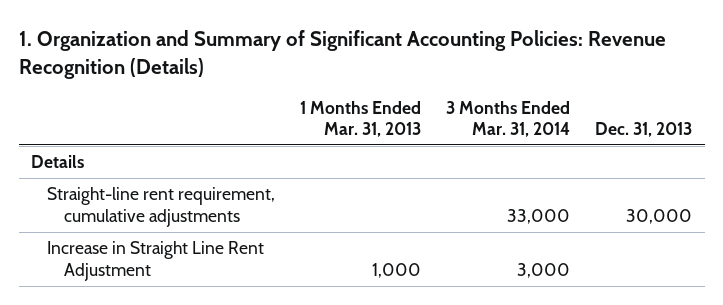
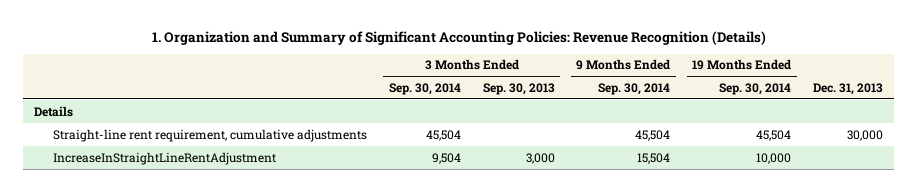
- | 1 Months Ended Mar. 31, 2013 | 3 Months Ended Mar. 31, 2014 | Dec. 31, 2013
+ | 3 Months Ended Sep. 30, 2014 | 3 Months Ended Sep. 30, 2013 | 9 Months Ended Sep. 30, 2014 | 19 Months Ended Sep. 30, 2014 | Dec. 31, 2013
- Increase in Straight Line Rent Adjustment | 1,000 | 3,000 |
+ IncreaseInStraightLineRentAdjustment | 9,504 | 3,000 | 15,504 | 10,000 |

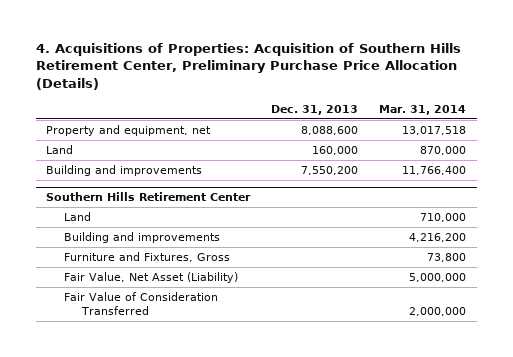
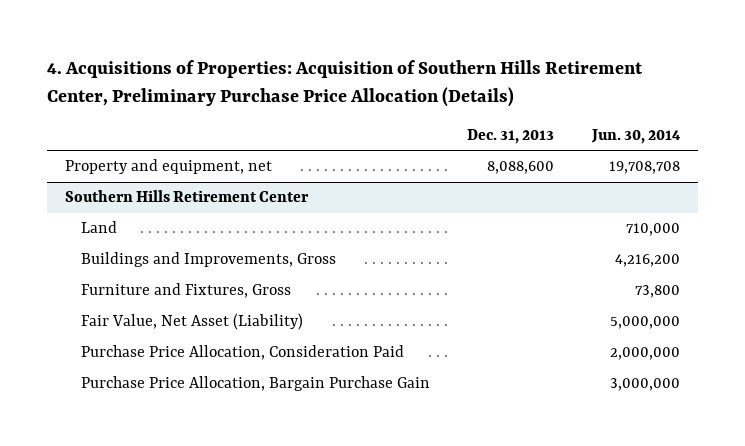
- | Dec. 31, 2013 | Mar. 31, 2014
+ | Dec. 31, 2013 | Jun. 30, 2014
- Land | 160,000 | 870,000
- Building and improvements | 7,550,200 | 11,766,400
@ Southern Hills Retirement Center
- Building and improvements | | 4,216,200
+ Buildings and Improvements, Gross | | 4,216,200
- Fair Value of Consideration Transferred | | 2,000,000
+ Purchase Price Allocation, Consideration Paid | | 2,000,000
+ Purchase Price Allocation, Bargain Purchase Gain | | 3,000,000

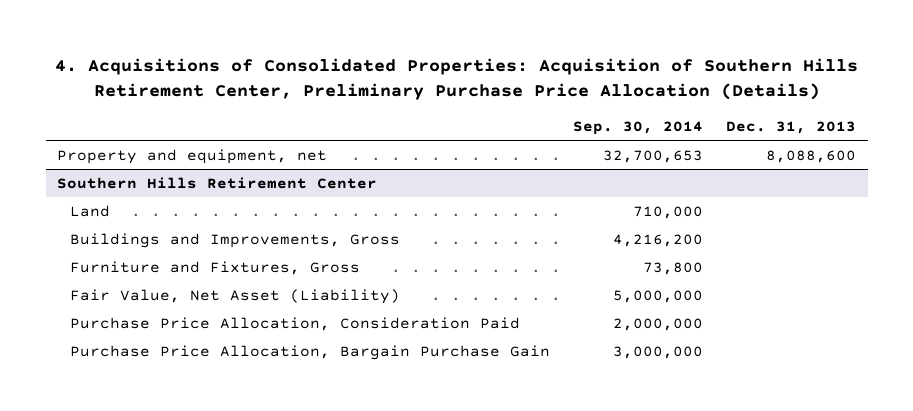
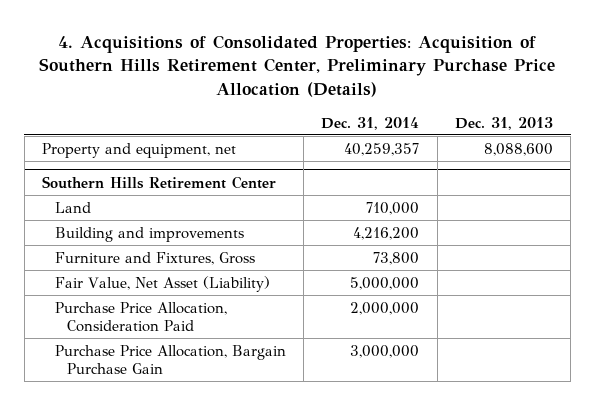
- | Sep. 30, 2014 | Dec. 31, 2013
+ | Dec. 31, 2014 | Dec. 31, 2013
@ Southern Hills Retirement Center
- Buildings and Improvements, Gross | 4,216,200 |
+ Building and improvements | 4,216,200 |

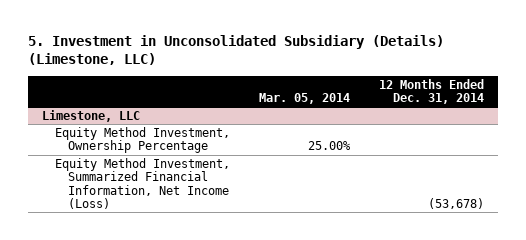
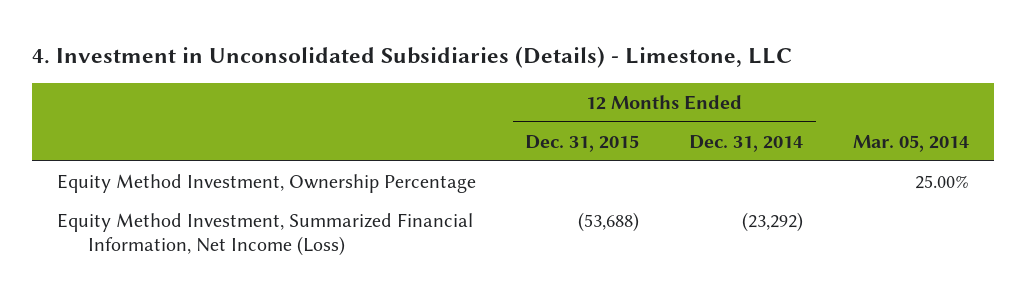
- 5. Investment in Unconsolidated Subsidiary (Details) (Limestone, LLC)
+ 4. Investment in Unconsolidated Subsidiaries (Details) - Limestone, LLC
- | Mar. 05, 2014 | 12 Months Ended Dec. 31, 2014
+ | 12 Months Ended Dec. 31, 2015 | 12 Months Ended Dec. 31, 2014 | Mar. 05, 2014
- Limestone, LLC
- Equity Method Investment, Summarized Financial Information, Net Income (Loss) | | (53,678)
+ Equity Method Investment, Summarized Financial Information, Net Income (Loss) | (53,688) | (23,292) |

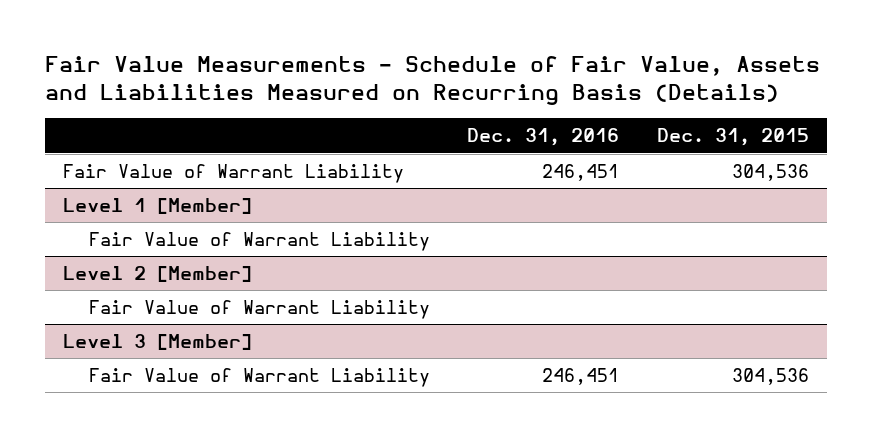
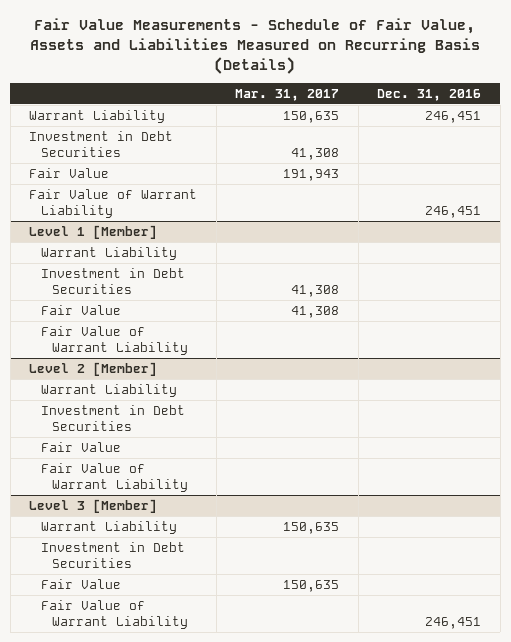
- | Dec. 31, 2016 | Dec. 31, 2015
+ | Mar. 31, 2017 | Dec. 31, 2016
+ Warrant Liability | 150,635 | 246,451
+ Investment in Debt Securities | 41,308 |
+ Fair Value | 191,943 |
@ Level 1 [Member]
+ Warrant Liability
+ Investment in Debt Securities | 41,308 |
+ Fair Value | 41,308 |
@ Level 2 [Member]
+ Warrant Liability
+ Investment in Debt Securities
+ Fair Value
@ Level 3 [Member]
+ Warrant Liability | 150,635 |
+ Investment in Debt Securities
+ Fair Value | 150,635 |

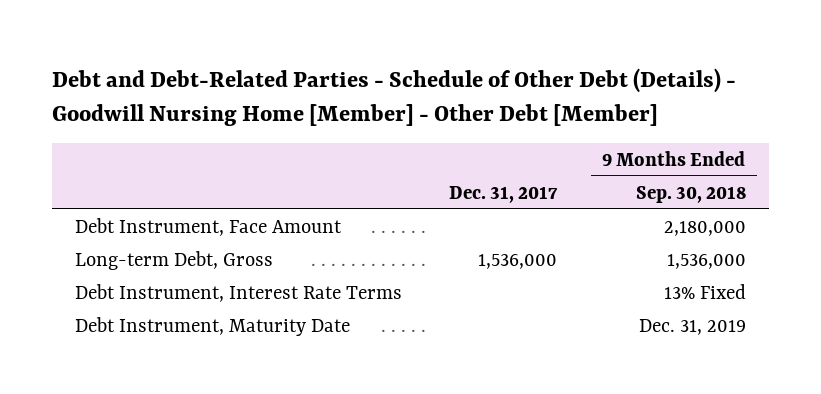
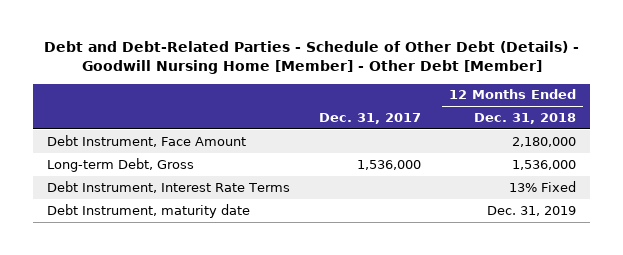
- | Dec. 31, 2017 | 9 Months Ended Sep. 30, 2018
+ | Dec. 31, 2017 | 12 Months Ended Dec. 31, 2018
- Debt Instrument, Maturity Date | | Dec. 31, 2019
+ Debt Instrument, maturity date | | Dec. 31, 2019

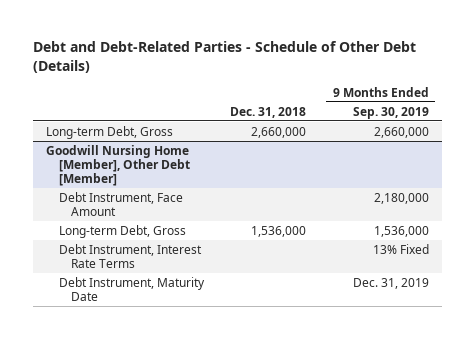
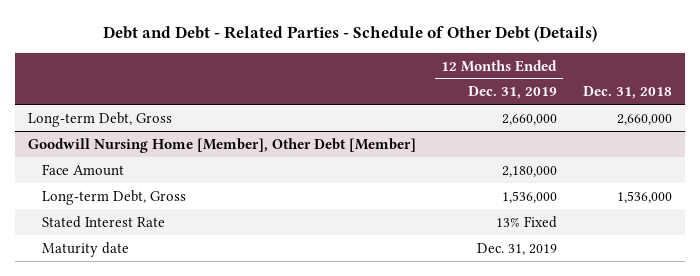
- Debt and Debt-Related Parties - Schedule of Other Debt (Details)
+ Debt and Debt - Related Parties - Schedule of Other Debt (Details)
- | Dec. 31, 2018 | 9 Months Ended Sep. 30, 2019
+ | 12 Months Ended Dec. 31, 2019 | Dec. 31, 2018
@ Goodwill Nursing Home [Member], Other Debt [Member]
- Debt Instrument, Face Amount | | 2,180,000
+ Face Amount | 2,180,000 |
- Debt Instrument, Interest Rate Terms | | 13% Fixed
- Debt Instrument, Maturity Date | | Dec. 31, 2019
+ Stated Interest Rate | 13% Fixed |
+ Maturity date | Dec. 31, 2019 |

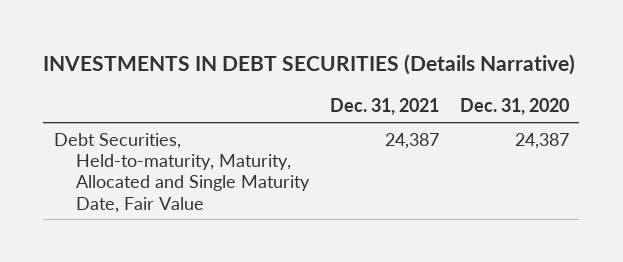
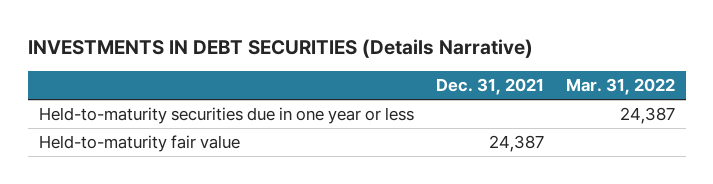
- | Dec. 31, 2021 | Dec. 31, 2020
+ | Dec. 31, 2021 | Mar. 31, 2022
- Debt Securities, Held-to-maturity, Maturity, Allocated and Single Maturity Date, Fair Value | 24,387 | 24,387
+ Held-to-maturity securities due in one year or less | | 24,387
+ Held-to-maturity fair value | 24,387 |

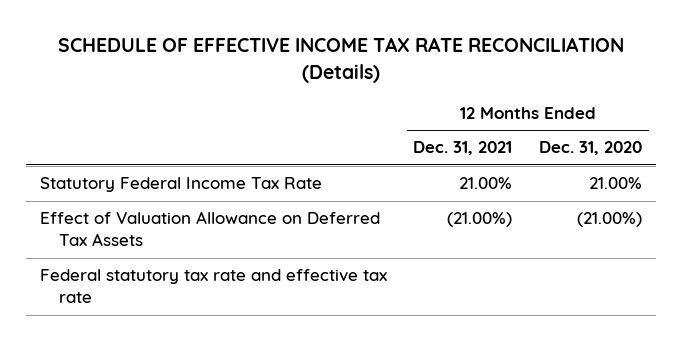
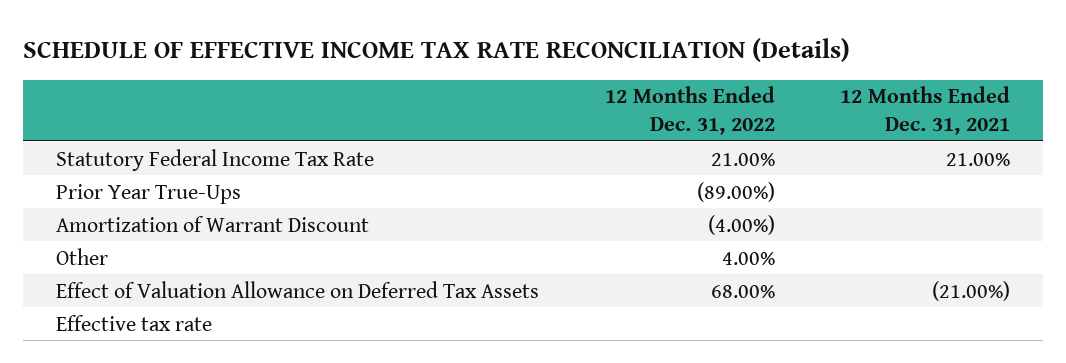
- | 12 Months Ended Dec. 31, 2021 | 12 Months Ended Dec. 31, 2020
+ | 12 Months Ended Dec. 31, 2022 | 12 Months Ended Dec. 31, 2021
+ Prior Year True-Ups | (89.00%) |
+ Amortization of Warrant Discount | (4.00%) |
+ Other | 4.00% |
- Federal statutory tax rate and effective tax rate
+ Effective tax rate

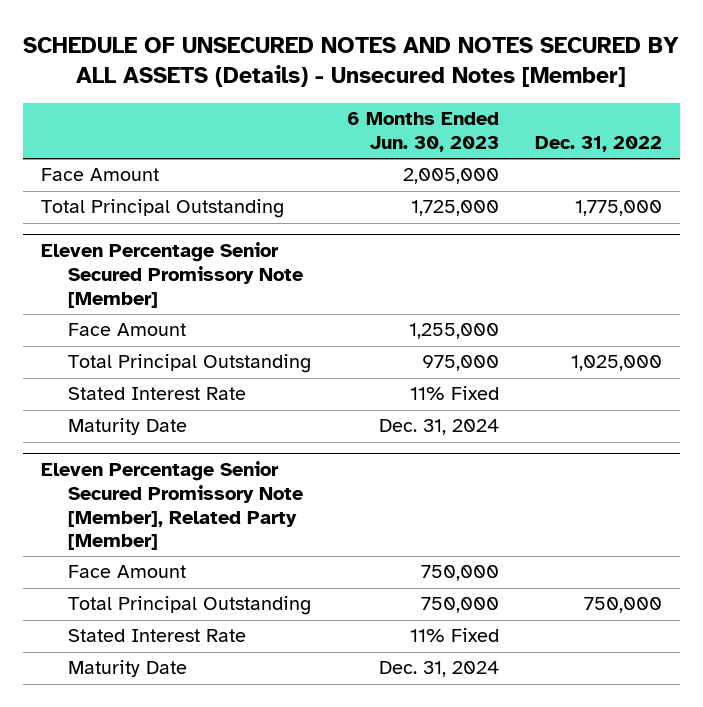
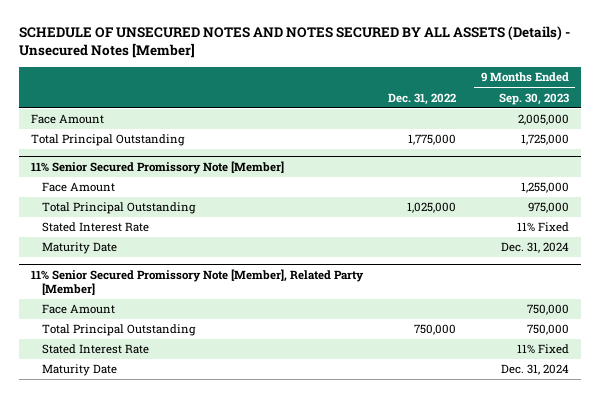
- | 6 Months Ended Jun. 30, 2023 | Dec. 31, 2022
+ | Dec. 31, 2022 | 9 Months Ended Sep. 30, 2023
- Eleven Percentage Senior Secured Promissory Note [Member]
+ 11% Senior Secured Promissory Note [Member]
- Eleven Percentage Senior Secured Promissory Note [Member], Related Party [Member]
+ 11% Senior Secured Promissory Note [Member], Related Party [Member]

